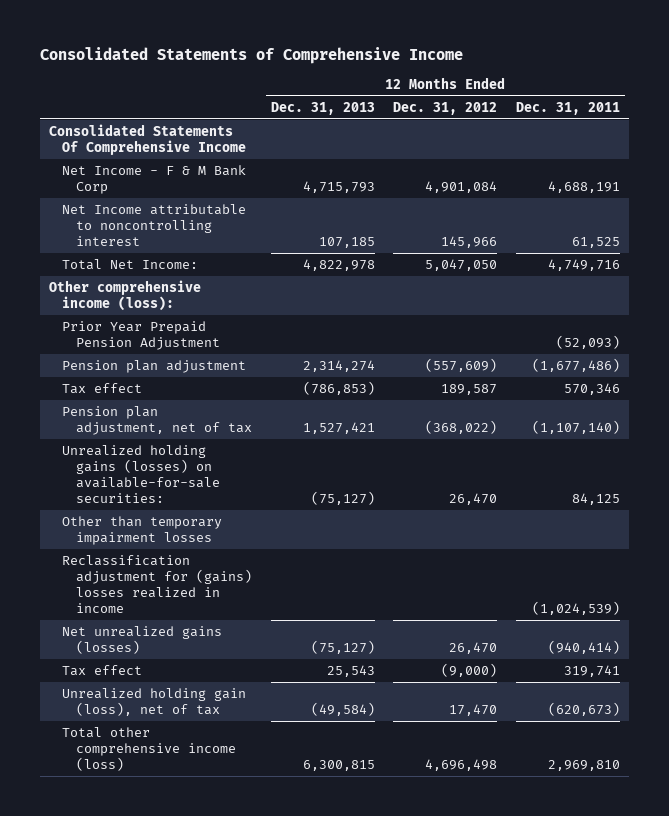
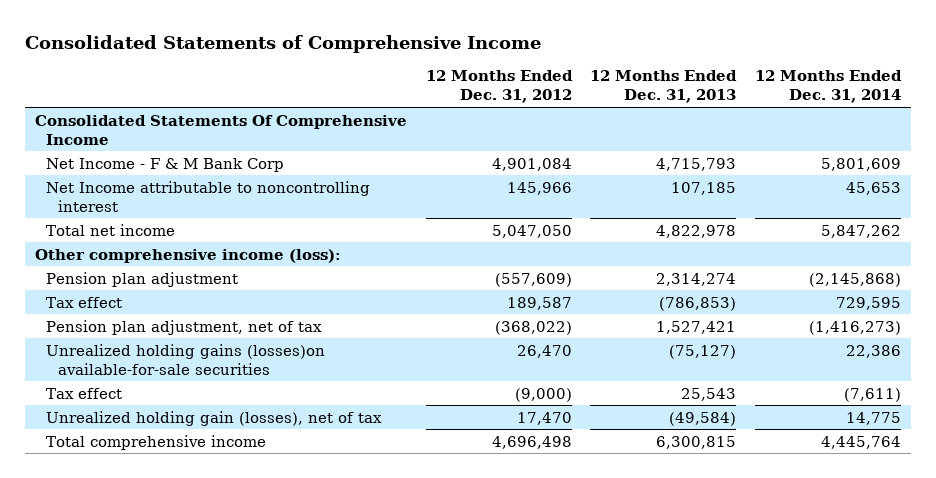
- | 12 Months Ended Dec. 31, 2013 | 12 Months Ended Dec. 31, 2012 | 12 Months Ended Dec. 31, 2011
+ | 12 Months Ended Dec. 31, 2012 | 12 Months Ended Dec. 31, 2013 | 12 Months Ended Dec. 31, 2014
- Total Net Income: | 4,822,978 | 5,047,050 | 4,749,716
+ Total net income | 5,047,050 | 4,822,978 | 5,847,262
- Prior Year Prepaid Pension Adjustment | | | (52,093)
- Unrealized holding gains (losses) on available-for-sale securities: | (75,127) | 26,470 | 84,125
- Other than temporary impairment losses
- Reclassification adjustment for (gains) losses realized in income | | | (1,024,539)
- Net unrealized gains (losses) | (75,127) | 26,470 | (940,414)
+ Unrealized holding gains (losses)on available-for-sale securities | 26,470 | (75,127) | 22,386
- Unrealized holding gain (loss), net of tax | (49,584) | 17,470 | (620,673)
- Total other comprehensive income (loss) | 6,300,815 | 4,696,498 | 2,969,810
+ Unrealized holding gain (losses), net of tax | 17,470 | (49,584) | 14,775
+ Total comprehensive income | 4,696,498 | 6,300,815 | 4,445,764

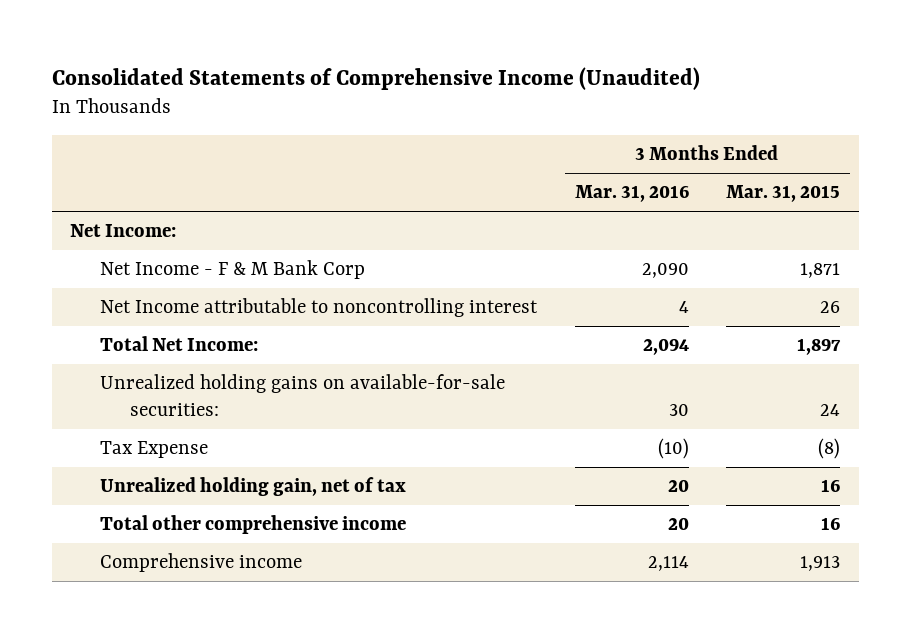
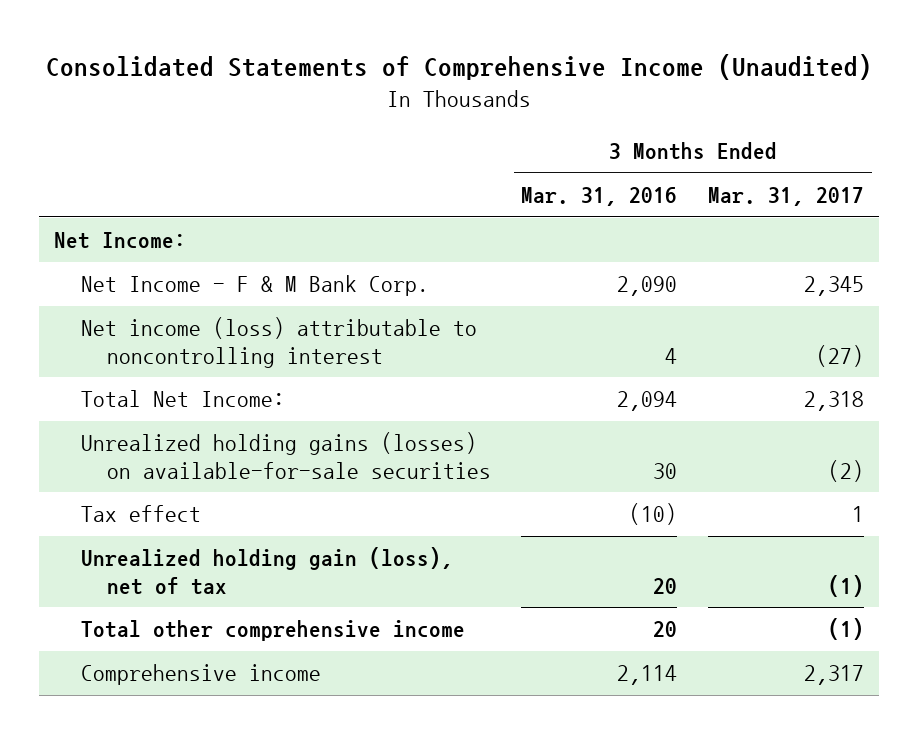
- | 3 Months Ended Mar. 31, 2016 | 3 Months Ended Mar. 31, 2015
+ | 3 Months Ended Mar. 31, 2016 | 3 Months Ended Mar. 31, 2017
- Net Income - F & M Bank Corp | 2,090 | 1,871
- Net Income attributable to noncontrolling interest | 4 | 26
+ Net Income - F & M Bank Corp. | 2,090 | 2,345
+ Net income (loss) attributable to noncontrolling interest | 4 | (27)
- Unrealized holding gains on available-for-sale securities: | 30 | 24
- Tax Expense | (10) | (8)
- Unrealized holding gain, net of tax | 20 | 16
+ Unrealized holding gains (losses) on available-for-sale securities | 30 | (2)
+ Tax effect | (10) | 1
+ Unrealized holding gain (loss), net of tax | 20 | (1)

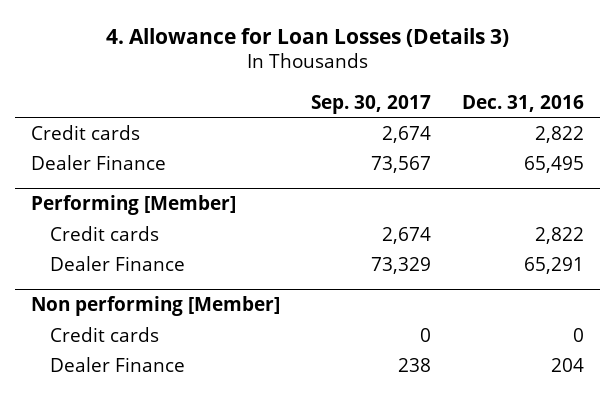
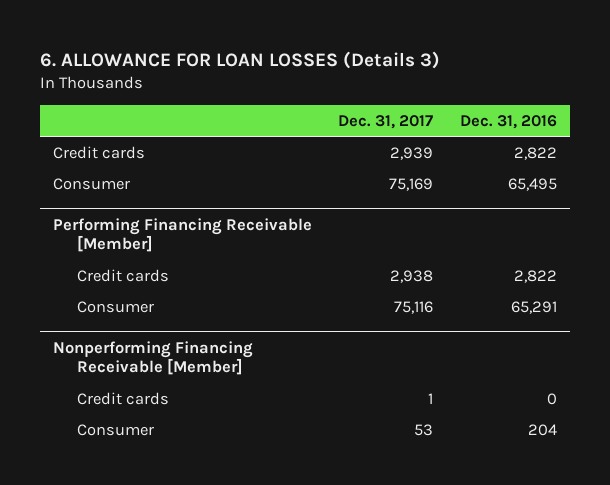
- 4. Allowance for Loan Losses (Details 3)
+ 6. ALLOWANCE FOR LOAN LOSSES (Details 3)
- | Sep. 30, 2017 | Dec. 31, 2016
+ | Dec. 31, 2017 | Dec. 31, 2016
- Dealer Finance | 73,567 | 65,495
- Performing [Member]
+ Consumer | 75,169 | 65,495
+ Performing Financing Receivable [Member]
- Dealer Finance | 73,329 | 65,291
- Non performing [Member]
+ Consumer | 75,116 | 65,291
+ Nonperforming Financing Receivable [Member]
- Dealer Finance | 238 | 204
+ Consumer | 53 | 204

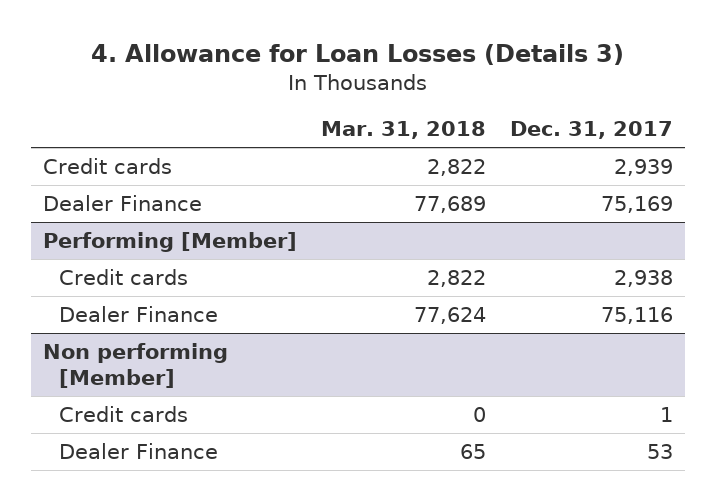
- 6. ALLOWANCE FOR LOAN LOSSES (Details 3)
+ 4. Allowance for Loan Losses (Details 3)
- | Dec. 31, 2017 | Dec. 31, 2016
+ | Mar. 31, 2018 | Dec. 31, 2017
- Consumer | 75,169 | 65,495
- Performing Financing Receivable [Member]
+ Dealer Finance | 77,689 | 75,169
+ Performing [Member]
- Consumer | 75,116 | 65,291
- Nonperforming Financing Receivable [Member]
+ Dealer Finance | 77,624 | 75,116
+ Non performing [Member]
- Consumer | 53 | 204
+ Dealer Finance | 65 | 53

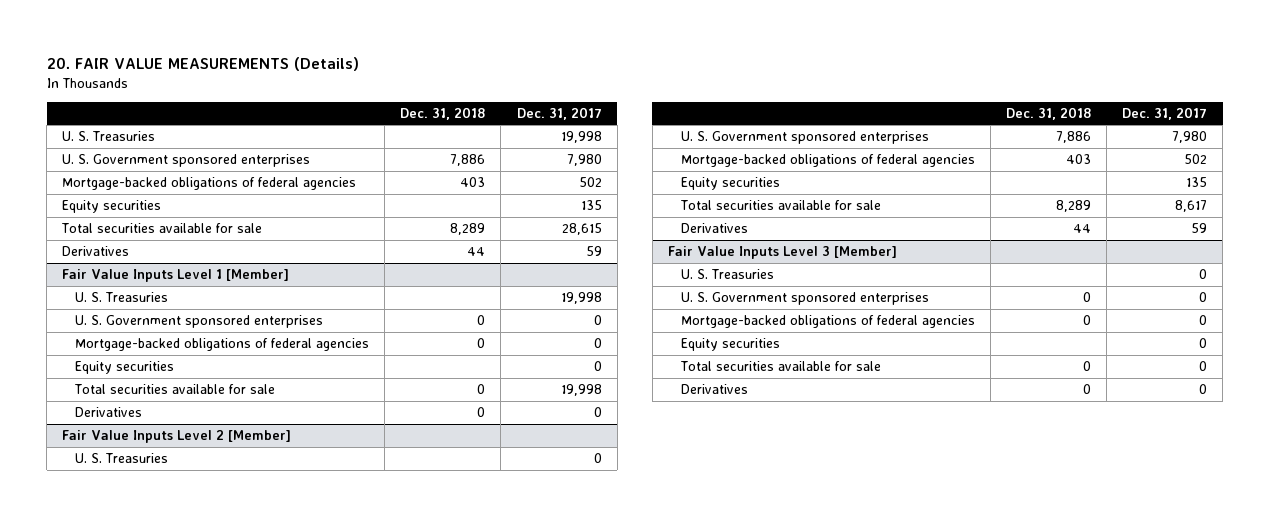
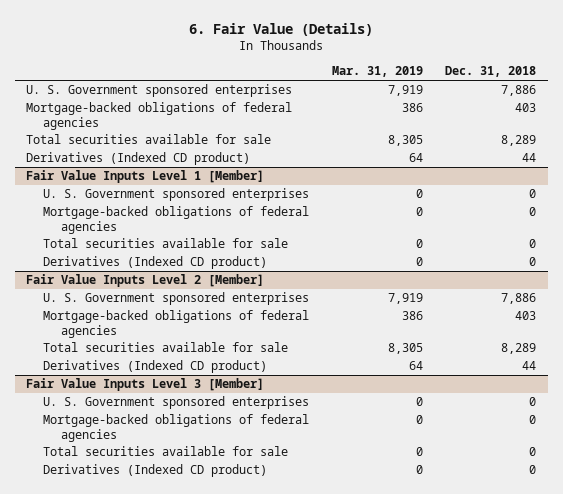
- 20. FAIR VALUE MEASUREMENTS (Details)
+ 6. Fair Value (Details)
- | Dec. 31, 2018 | Dec. 31, 2017
+ | Mar. 31, 2019 | Dec. 31, 2018
- U. S. Treasuries | | 19,998
- Equity securities | | 135
- Derivatives | 44 | 59
+ Derivatives (Indexed CD product) | 64 | 44
@ Fair Value Inputs Level 1 [Member]
- U. S. Treasuries | | 19,998
- Equity securities | | 0
- Derivatives | 0 | 0
+ Derivatives (Indexed CD product) | 0 | 0
@ Fair Value Inputs Level 2 [Member]
- U. S. Treasuries | | 0
- Equity securities | | 135
- Derivatives | 44 | 59
+ Derivatives (Indexed CD product) | 64 | 44
@ Fair Value Inputs Level 3 [Member]
- U. S. Treasuries | | 0
- Equity securities | | 0
- Derivatives | 0 | 0
+ Derivatives (Indexed CD product) | 0 | 0

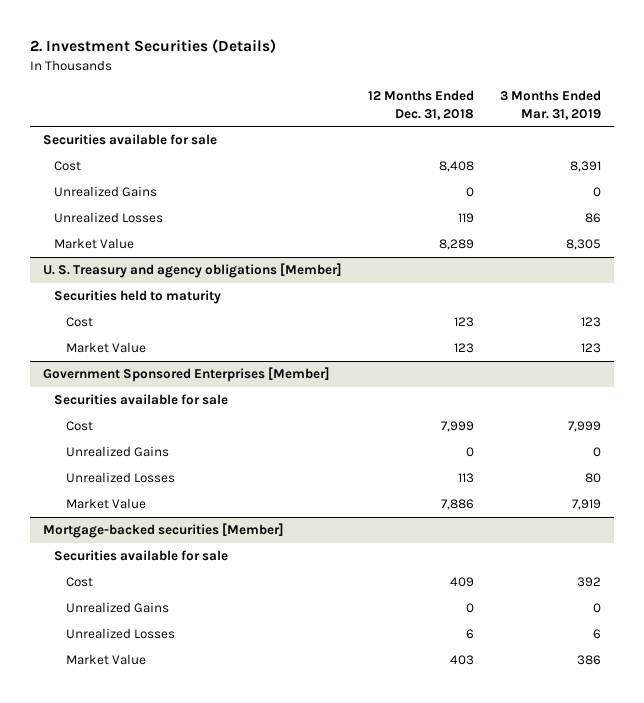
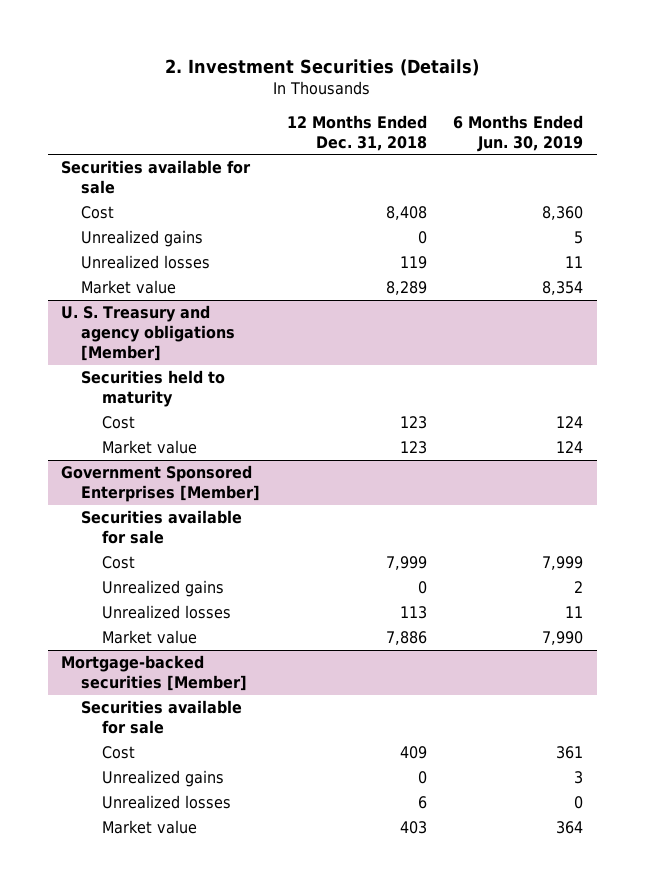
- | 12 Months Ended Dec. 31, 2018 | 3 Months Ended Mar. 31, 2019
+ | 12 Months Ended Dec. 31, 2018 | 6 Months Ended Jun. 30, 2019
- Unrealized Gains | 0 | 0
- Unrealized Losses | 119 | 86
- Market Value | 8,289 | 8,305
+ Unrealized gains | 0 | 5
+ Unrealized losses | 119 | 11
+ Market value | 8,289 | 8,354
@ U. S. Treasury and agency obligations [Member]
- Market Value | 123 | 123
+ Market value | 123 | 124
@ Government Sponsored Enterprises [Member]
- Unrealized Gains | 0 | 0
- Unrealized Losses | 113 | 80
- Market Value | 7,886 | 7,919
+ Unrealized gains | 0 | 2
+ Unrealized losses | 113 | 11
+ Market value | 7,886 | 7,990
@ Mortgage-backed securities [Member]
- Unrealized Gains | 0 | 0
- Unrealized Losses | 6 | 6
- Market Value | 403 | 386
+ Unrealized gains | 0 | 3
+ Unrealized losses | 6 | 0
+ Market value | 403 | 364

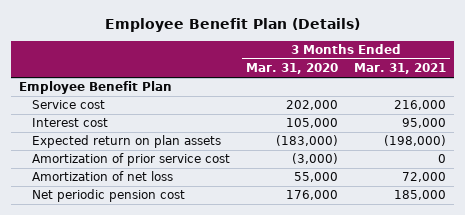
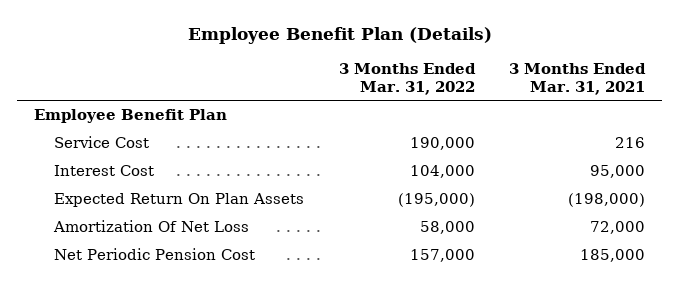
- | 3 Months Ended Mar. 31, 2020 | 3 Months Ended Mar. 31, 2021
+ | 3 Months Ended Mar. 31, 2022 | 3 Months Ended Mar. 31, 2021
- Service cost | 202,000 | 216,000
- Interest cost | 105,000 | 95,000
- Expected return on plan assets | (183,000) | (198,000)
- Amortization of prior service cost | (3,000) | 0
- Amortization of net loss | 55,000 | 72,000
- Net periodic pension cost | 176,000 | 185,000
+ Service Cost | 190,000 | 216
+ Interest Cost | 104,000 | 95,000
+ Expected Return On Plan Assets | (195,000) | (198,000)
+ Amortization Of Net Loss | 58,000 | 72,000
+ Net Periodic Pension Cost | 157,000 | 185,000

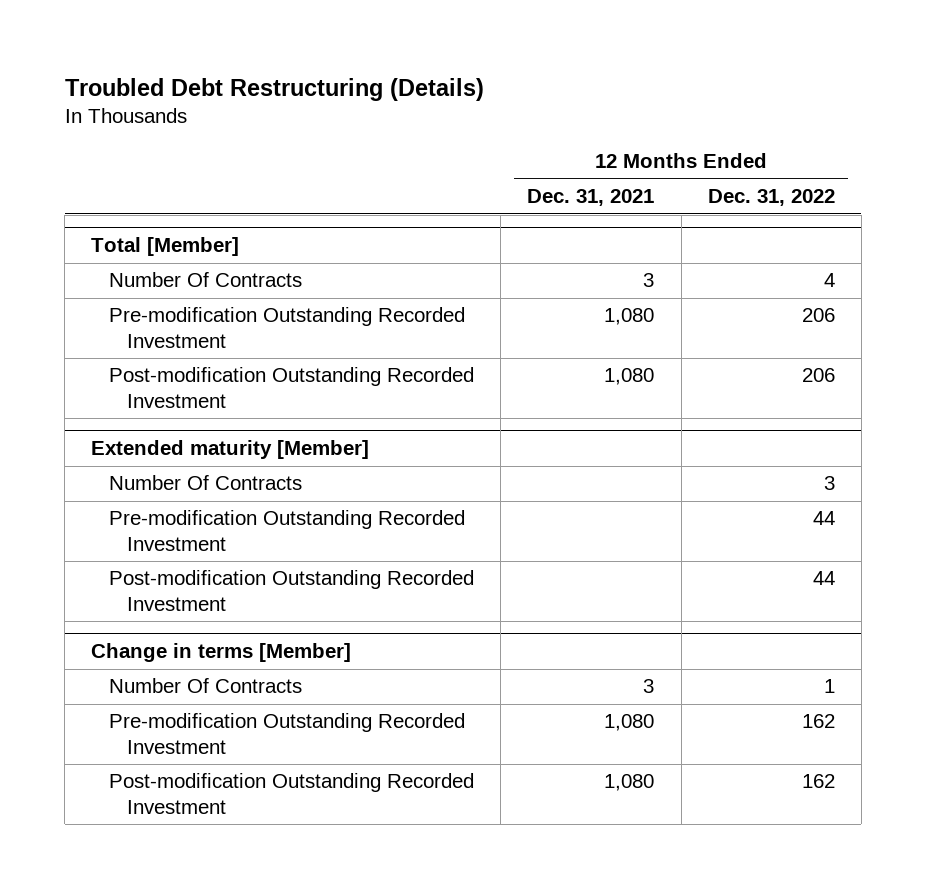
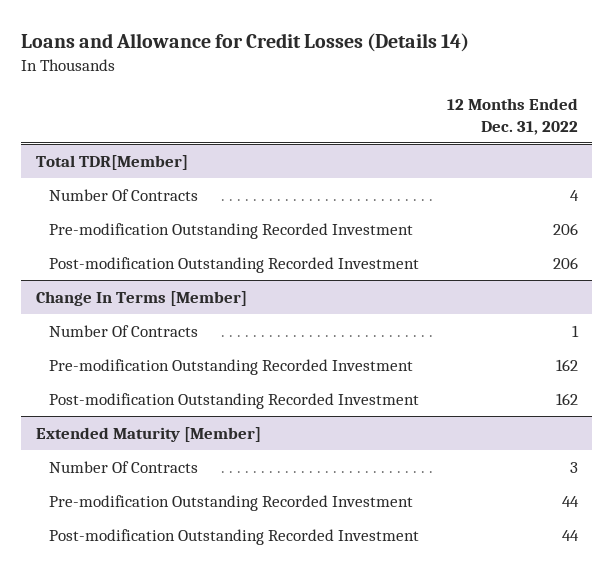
- Troubled Debt Restructuring (Details)
+ Loans and Allowance for Credit Losses (Details 14)
- | 12 Months Ended Dec. 31, 2021 | 12 Months Ended Dec. 31, 2022
+ | 12 Months Ended Dec. 31, 2022
- Total [Member]
+ Total TDR[Member]
- Extended maturity [Member]
- Number Of Contracts | | 3
- Pre-modification Outstanding Recorded Investment | | 44
- Post-modification Outstanding Recorded Investment | | 44
- Change in terms [Member]
+ Change In Terms [Member]
+ Extended Maturity [Member]
+ Number Of Contracts | 3
+ Pre-modification Outstanding Recorded Investment | 44
+ Post-modification Outstanding Recorded Investment | 44

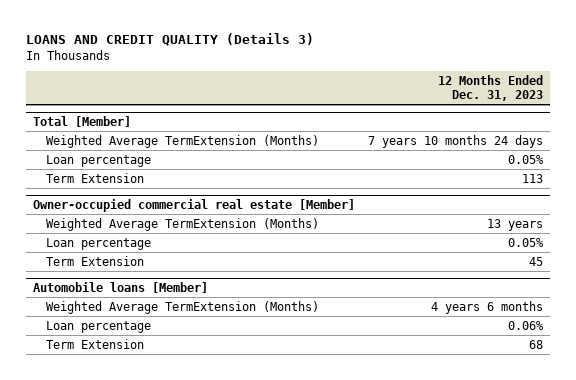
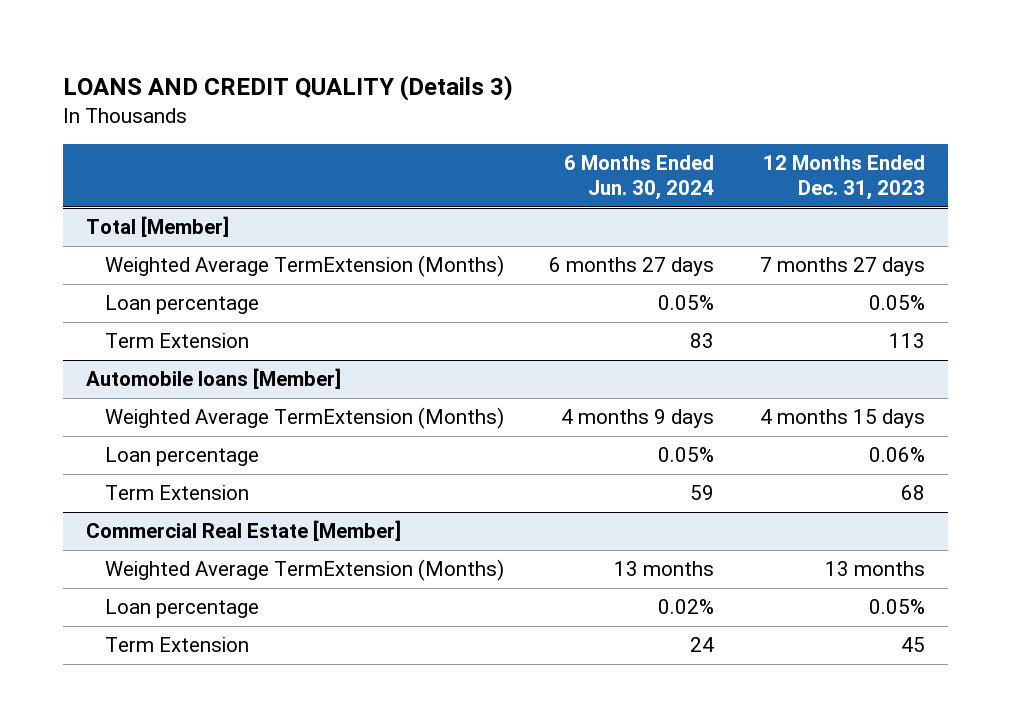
- | 12 Months Ended Dec. 31, 2023
+ | 6 Months Ended Jun. 30, 2024 | 12 Months Ended Dec. 31, 2023
@ Total [Member]
- Weighted Average TermExtension (Months) | 7 years 10 months 24 days
+ Weighted Average TermExtension (Months) | 6 months 27 days | 7 months 27 days
- Owner-occupied commercial real estate [Member]
- Weighted Average TermExtension (Months) | 13 years
- Loan percentage | 0.05%
- Term Extension | 45
@ Automobile loans [Member]
- Weighted Average TermExtension (Months) | 4 years 6 months
+ Weighted Average TermExtension (Months) | 4 months 9 days | 4 months 15 days
+ Commercial Real Estate [Member]
+ Weighted Average TermExtension (Months) | 13 months | 13 months
+ Loan percentage | 0.02% | 0.05%
+ Term Extension | 24 | 45

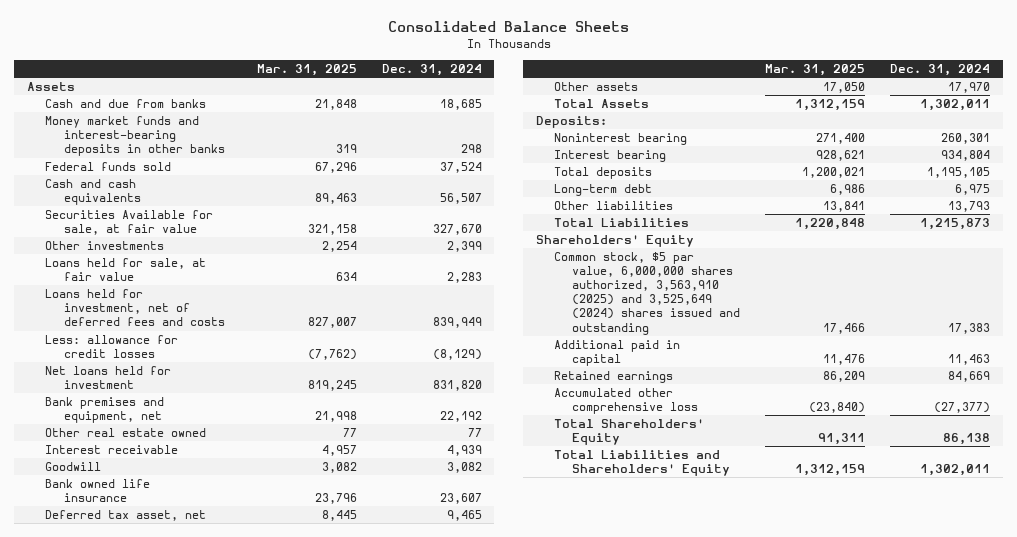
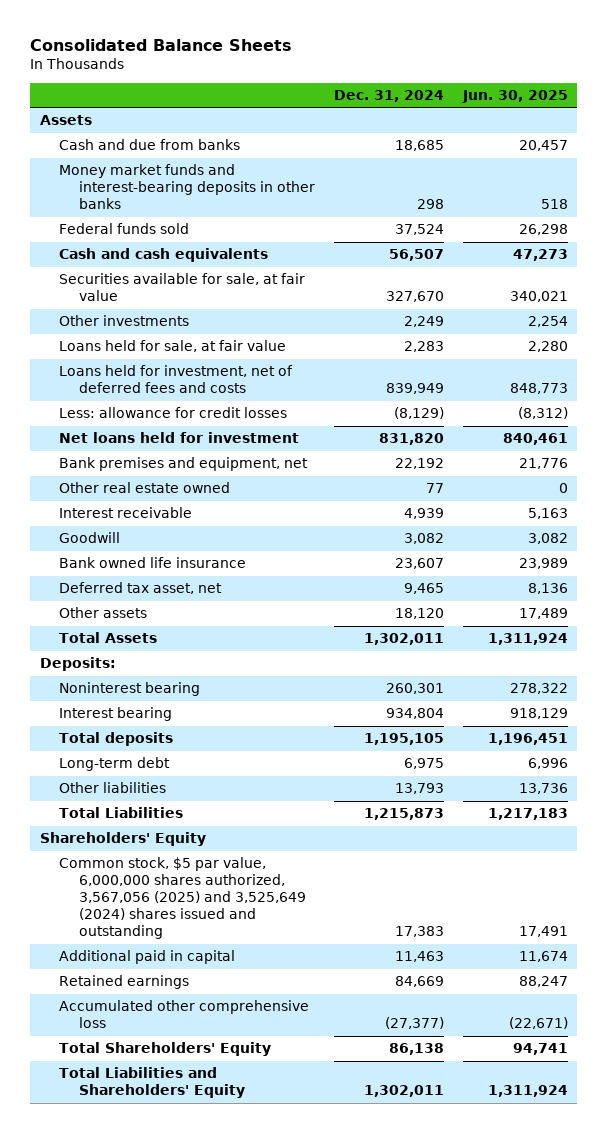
- | Mar. 31, 2025 | Dec. 31, 2024
+ | Dec. 31, 2024 | Jun. 30, 2025
- Securities Available for sale, at fair value | 321,158 | 327,670
- Other investments | 2,254 | 2,399
+ Securities available for sale, at fair value | 327,670 | 340,021
+ Other investments | 2,249 | 2,254
- Other assets | 17,050 | 17,970
+ Other assets | 18,120 | 17,489
- Common stock, $5 par value, 6,000,000 shares authorized, 3,563,910 (2025) and 3,525,649 (2024) shares issued and outstanding | 17,466 | 17,383
+ Common stock, $5 par value, 6,000,000 shares authorized, 3,567,056 (2025) and 3,525,649 (2024) shares issued and outstanding | 17,383 | 17,491

